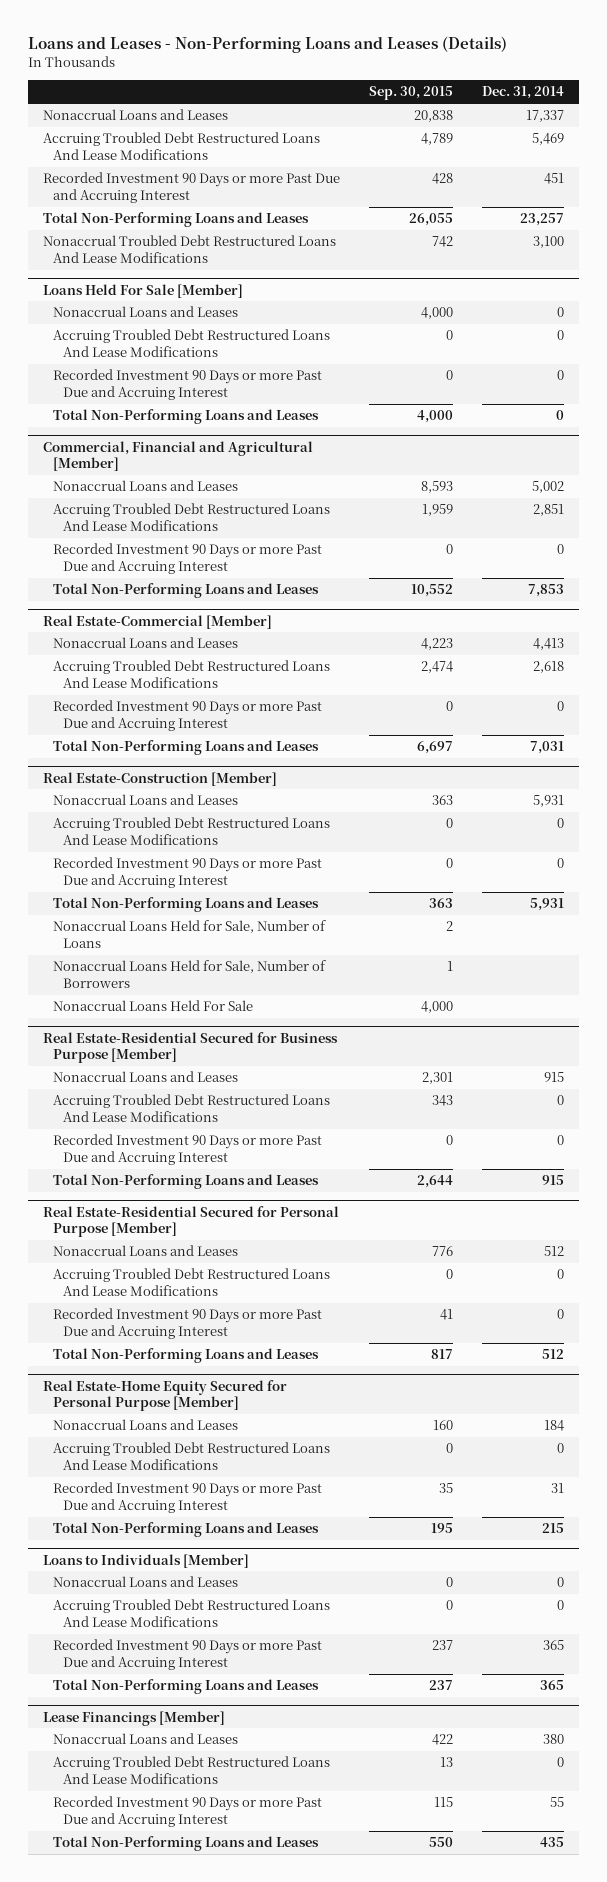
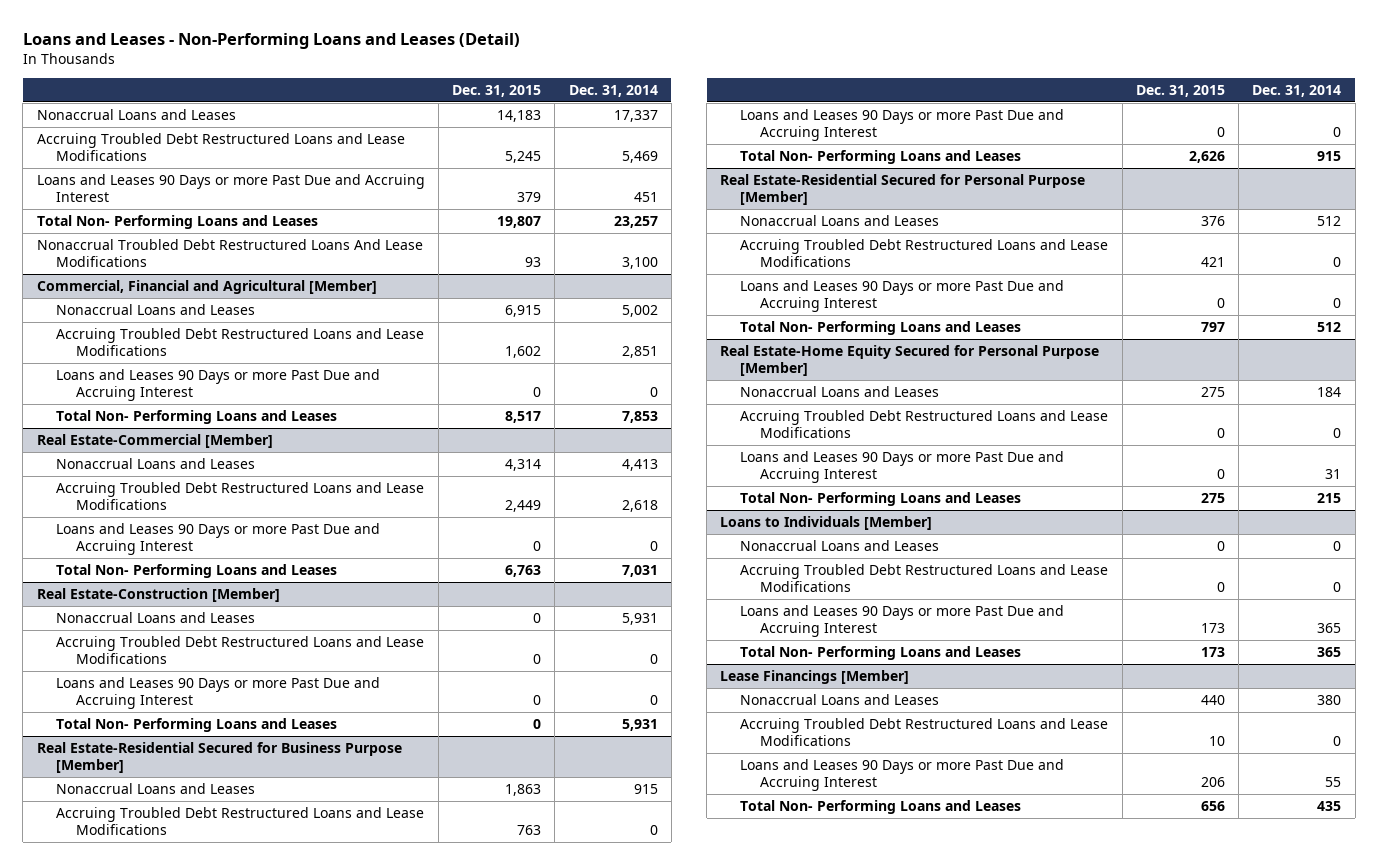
- Loans and Leases - Non-Performing Loans and Leases (Details)
+ Loans and Leases - Non-Performing Loans and Leases (Detail)
- | Sep. 30, 2015 | Dec. 31, 2014
+ | Dec. 31, 2015 | Dec. 31, 2014
- Accruing Troubled Debt Restructured Loans And Lease Modifications | 4,789 | 5,469
- Recorded Investment 90 Days or more Past Due and Accruing Interest | 428 | 451
- Total Non-Performing Loans and Leases | 26,055 | 23,257
+ Accruing Troubled Debt Restructured Loans and Lease Modifications | 5,245 | 5,469
+ Loans and Leases 90 Days or more Past Due and Accruing Interest | 379 | 451
+ Total Non- Performing Loans and Leases | 19,807 | 23,257
- Loans Held For Sale [Member]
- Nonaccrual Loans and Leases | 4,000 | 0
- Accruing Troubled Debt Restructured Loans And Lease Modifications | 0 | 0
- Recorded Investment 90 Days or more Past Due and Accruing Interest | 0 | 0
- Total Non-Performing Loans and Leases | 4,000 | 0
@ Commercial, Financial and Agricultural [Member]
- Accruing Troubled Debt Restructured Loans And Lease Modifications | 1,959 | 2,851
- Recorded Investment 90 Days or more Past Due and Accruing Interest | 0 | 0
- Total Non-Performing Loans and Leases | 10,552 | 7,853
+ Accruing Troubled Debt Restructured Loans and Lease Modifications | 1,602 | 2,851
+ Loans and Leases 90 Days or more Past Due and Accruing Interest | 0 | 0
+ Total Non- Performing Loans and Leases | 8,517 | 7,853
@ Real Estate-Commercial [Member]
- Accruing Troubled Debt Restructured Loans And Lease Modifications | 2,474 | 2,618
- Recorded Investment 90 Days or more Past Due and Accruing Interest | 0 | 0
- Total Non-Performing Loans and Leases | 6,697 | 7,031
+ Accruing Troubled Debt Restructured Loans and Lease Modifications | 2,449 | 2,618
+ Loans and Leases 90 Days or more Past Due and Accruing Interest | 0 | 0
+ Total Non- Performing Loans and Leases | 6,763 | 7,031
@ Real Estate-Construction [Member]
- Accruing Troubled Debt Restructured Loans And Lease Modifications | 0 | 0
- Recorded Investment 90 Days or more Past Due and Accruing Interest | 0 | 0
- Total Non-Performing Loans and Leases | 363 | 5,931
- Nonaccrual Loans Held for Sale, Number of Loans | 2 |
- Nonaccrual Loans Held for Sale, Number of Borrowers | 1 |
- Nonaccrual Loans Held For Sale | 4,000 |
+ Accruing Troubled Debt Restructured Loans and Lease Modifications | 0 | 0
+ Loans and Leases 90 Days or more Past Due and Accruing Interest | 0 | 0
+ Total Non- Performing Loans and Leases | 0 | 5,931
@ Real Estate-Residential Secured for Business Purpose [Member]
- Accruing Troubled Debt Restructured Loans And Lease Modifications | 343 | 0
- Recorded Investment 90 Days or more Past Due and Accruing Interest | 0 | 0
- Total Non-Performing Loans and Leases | 2,644 | 915
+ Accruing Troubled Debt Restructured Loans and Lease Modifications | 763 | 0
+ Loans and Leases 90 Days or more Past Due and Accruing Interest | 0 | 0
+ Total Non- Performing Loans and Leases | 2,626 | 915
@ Real Estate-Residential Secured for Personal Purpose [Member]
- Accruing Troubled Debt Restructured Loans And Lease Modifications | 0 | 0
- Recorded Investment 90 Days or more Past Due and Accruing Interest | 41 | 0
- Total Non-Performing Loans and Leases | 817 | 512
+ Accruing Troubled Debt Restructured Loans and Lease Modifications | 421 | 0
+ Loans and Leases 90 Days or more Past Due and Accruing Interest | 0 | 0
+ Total Non- Performing Loans and Leases | 797 | 512
@ Real Estate-Home Equity Secured for Personal Purpose [Member]
- Accruing Troubled Debt Restructured Loans And Lease Modifications | 0 | 0
- Recorded Investment 90 Days or more Past Due and Accruing Interest | 35 | 31
- Total Non-Performing Loans and Leases | 195 | 215
+ Accruing Troubled Debt Restructured Loans and Lease Modifications | 0 | 0
+ Loans and Leases 90 Days or more Past Due and Accruing Interest | 0 | 31
+ Total Non- Performing Loans and Leases | 275 | 215
@ Loans to Individuals [Member]
- Accruing Troubled Debt Restructured Loans And Lease Modifications | 0 | 0
- Recorded Investment 90 Days or more Past Due and Accruing Interest | 237 | 365
- Total Non-Performing Loans and Leases | 237 | 365
+ Accruing Troubled Debt Restructured Loans and Lease Modifications | 0 | 0
+ Loans and Leases 90 Days or more Past Due and Accruing Interest | 173 | 365
+ Total Non- Performing Loans and Leases | 173 | 365
@ Lease Financings [Member]
- Accruing Troubled Debt Restructured Loans And Lease Modifications | 13 | 0
- Recorded Investment 90 Days or more Past Due and Accruing Interest | 115 | 55
- Total Non-Performing Loans and Leases | 550 | 435
+ Accruing Troubled Debt Restructured Loans and Lease Modifications | 10 | 0
+ Loans and Leases 90 Days or more Past Due and Accruing Interest | 206 | 55
+ Total Non- Performing Loans and Leases | 656 | 435

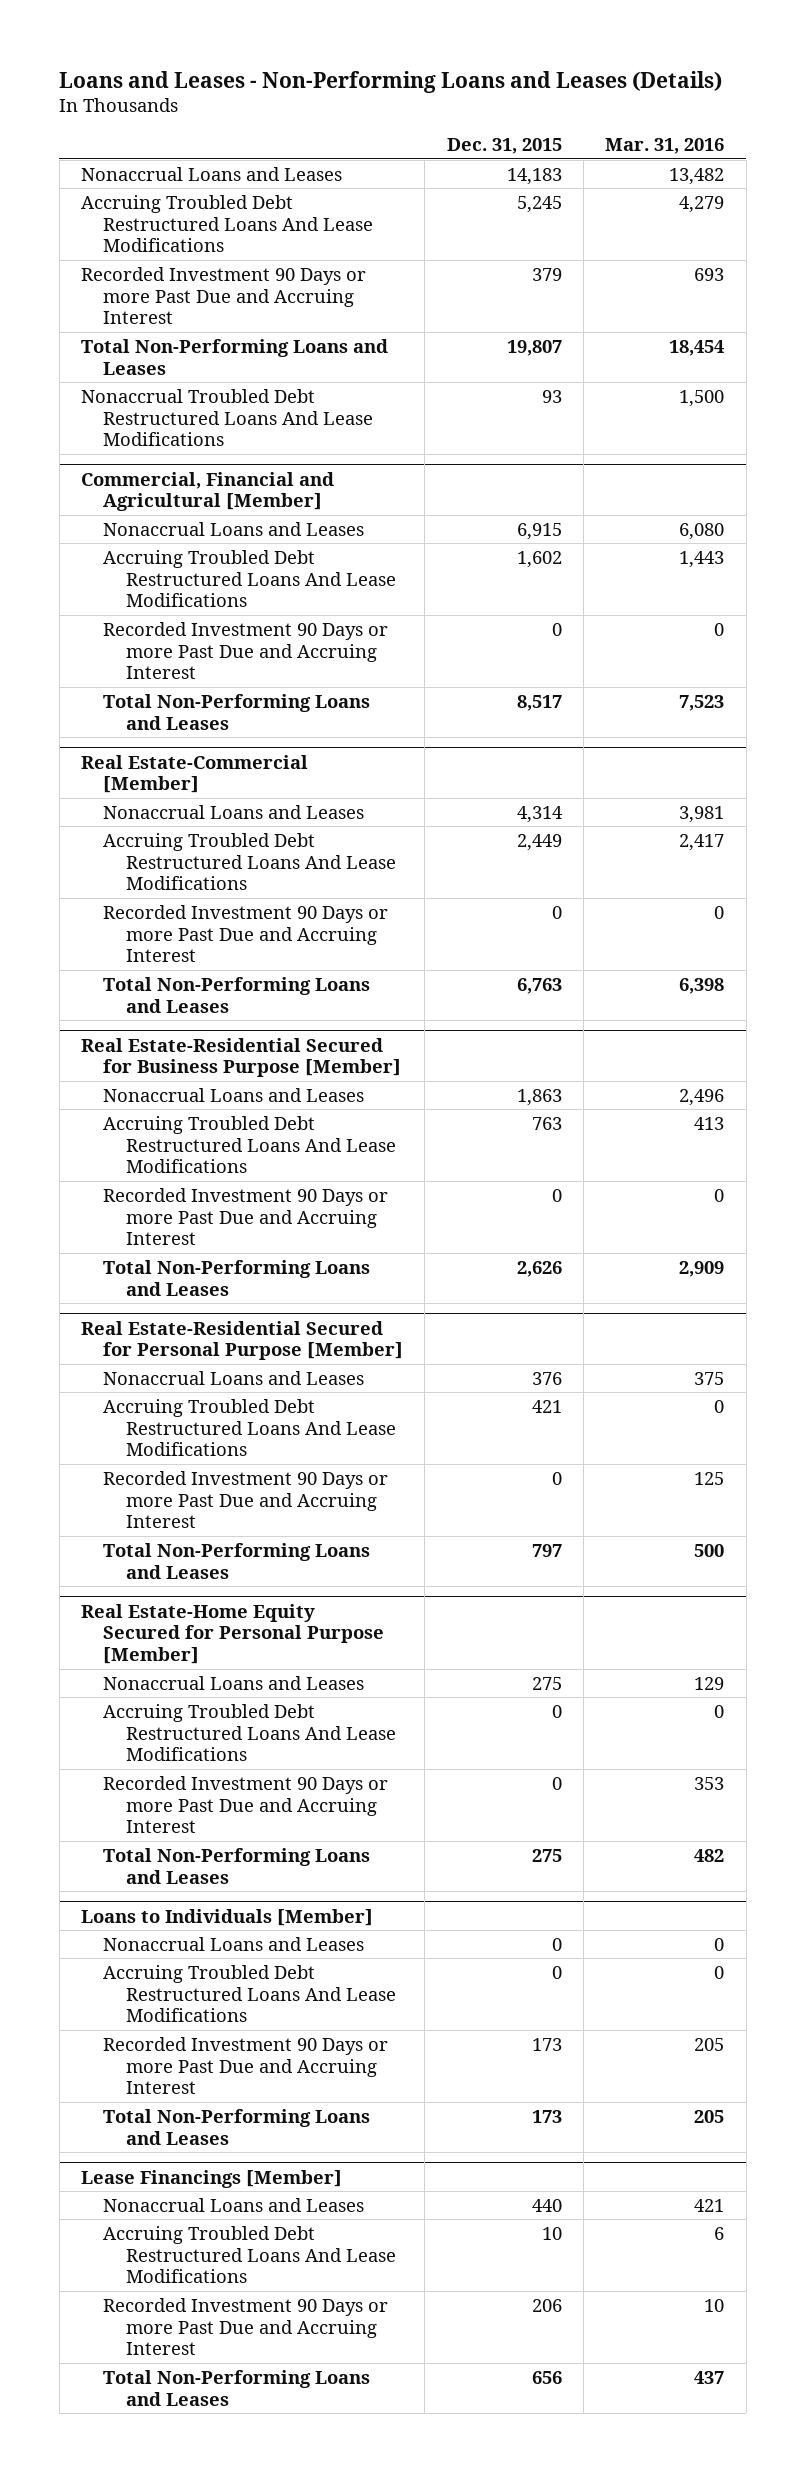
- Loans and Leases - Non-Performing Loans and Leases (Detail)
+ Loans and Leases - Non-Performing Loans and Leases (Details)
- | Dec. 31, 2015 | Dec. 31, 2014
+ | Dec. 31, 2015 | Mar. 31, 2016
- Accruing Troubled Debt Restructured Loans and Lease Modifications | 5,245 | 5,469
- Loans and Leases 90 Days or more Past Due and Accruing Interest | 379 | 451
- Total Non- Performing Loans and Leases | 19,807 | 23,257
+ Accruing Troubled Debt Restructured Loans And Lease Modifications | 5,245 | 4,279
+ Recorded Investment 90 Days or more Past Due and Accruing Interest | 379 | 693
+ Total Non-Performing Loans and Leases | 19,807 | 18,454
@ Commercial, Financial and Agricultural [Member]
- Accruing Troubled Debt Restructured Loans and Lease Modifications | 1,602 | 2,851
- Loans and Leases 90 Days or more Past Due and Accruing Interest | 0 | 0
- Total Non- Performing Loans and Leases | 8,517 | 7,853
+ Accruing Troubled Debt Restructured Loans And Lease Modifications | 1,602 | 1,443
+ Recorded Investment 90 Days or more Past Due and Accruing Interest | 0 | 0
+ Total Non-Performing Loans and Leases | 8,517 | 7,523
@ Real Estate-Commercial [Member]
- Accruing Troubled Debt Restructured Loans and Lease Modifications | 2,449 | 2,618
- Loans and Leases 90 Days or more Past Due and Accruing Interest | 0 | 0
- Total Non- Performing Loans and Leases | 6,763 | 7,031
- Real Estate-Construction [Member]
- Nonaccrual Loans and Leases | 0 | 5,931
- Accruing Troubled Debt Restructured Loans and Lease Modifications | 0 | 0
- Loans and Leases 90 Days or more Past Due and Accruing Interest | 0 | 0
- Total Non- Performing Loans and Leases | 0 | 5,931
@ Real Estate-Commercial [Member]
+ Accruing Troubled Debt Restructured Loans And Lease Modifications | 2,449 | 2,417
+ Recorded Investment 90 Days or more Past Due and Accruing Interest | 0 | 0
+ Total Non-Performing Loans and Leases | 6,763 | 6,398
@ Real Estate-Residential Secured for Business Purpose [Member]
- Accruing Troubled Debt Restructured Loans and Lease Modifications | 763 | 0
- Loans and Leases 90 Days or more Past Due and Accruing Interest | 0 | 0
- Total Non- Performing Loans and Leases | 2,626 | 915
+ Accruing Troubled Debt Restructured Loans And Lease Modifications | 763 | 413
+ Recorded Investment 90 Days or more Past Due and Accruing Interest | 0 | 0
+ Total Non-Performing Loans and Leases | 2,626 | 2,909
@ Real Estate-Residential Secured for Personal Purpose [Member]
- Accruing Troubled Debt Restructured Loans and Lease Modifications | 421 | 0
- Loans and Leases 90 Days or more Past Due and Accruing Interest | 0 | 0
- Total Non- Performing Loans and Leases | 797 | 512
+ Accruing Troubled Debt Restructured Loans And Lease Modifications | 421 | 0
+ Recorded Investment 90 Days or more Past Due and Accruing Interest | 0 | 125
+ Total Non-Performing Loans and Leases | 797 | 500
@ Real Estate-Home Equity Secured for Personal Purpose [Member]
- Accruing Troubled Debt Restructured Loans and Lease Modifications | 0 | 0
- Loans and Leases 90 Days or more Past Due and Accruing Interest | 0 | 31
- Total Non- Performing Loans and Leases | 275 | 215
+ Accruing Troubled Debt Restructured Loans And Lease Modifications | 0 | 0
+ Recorded Investment 90 Days or more Past Due and Accruing Interest | 0 | 353
+ Total Non-Performing Loans and Leases | 275 | 482
@ Loans to Individuals [Member]
- Accruing Troubled Debt Restructured Loans and Lease Modifications | 0 | 0
- Loans and Leases 90 Days or more Past Due and Accruing Interest | 173 | 365
- Total Non- Performing Loans and Leases | 173 | 365
+ Accruing Troubled Debt Restructured Loans And Lease Modifications | 0 | 0
+ Recorded Investment 90 Days or more Past Due and Accruing Interest | 173 | 205
+ Total Non-Performing Loans and Leases | 173 | 205
@ Lease Financings [Member]
- Accruing Troubled Debt Restructured Loans and Lease Modifications | 10 | 0
- Loans and Leases 90 Days or more Past Due and Accruing Interest | 206 | 55
- Total Non- Performing Loans and Leases | 656 | 435
+ Accruing Troubled Debt Restructured Loans And Lease Modifications | 10 | 6
+ Recorded Investment 90 Days or more Past Due and Accruing Interest | 206 | 10
+ Total Non-Performing Loans and Leases | 656 | 437

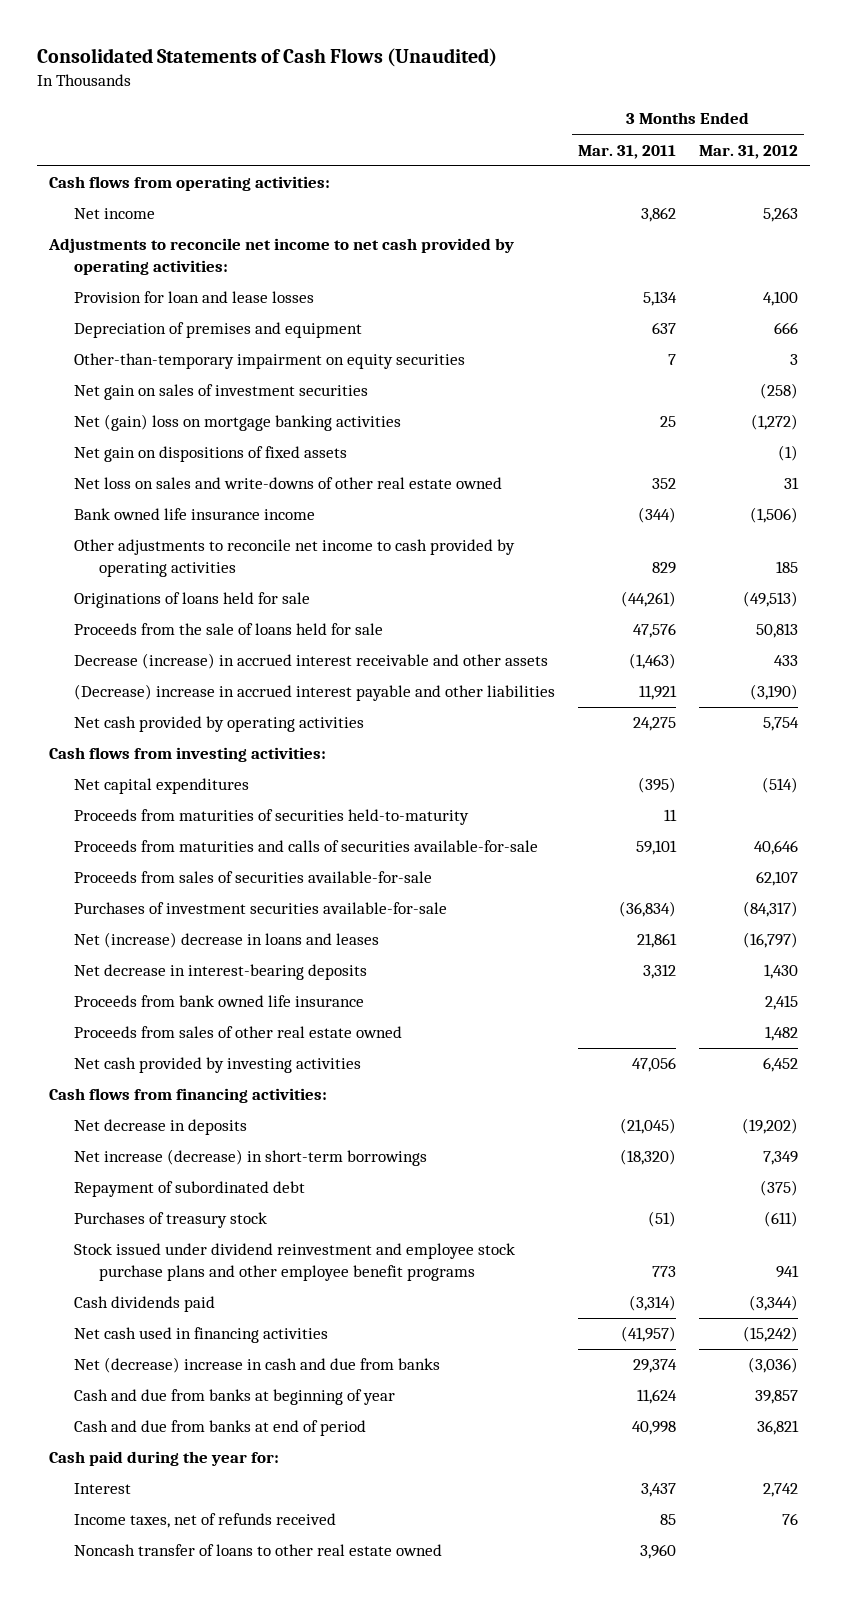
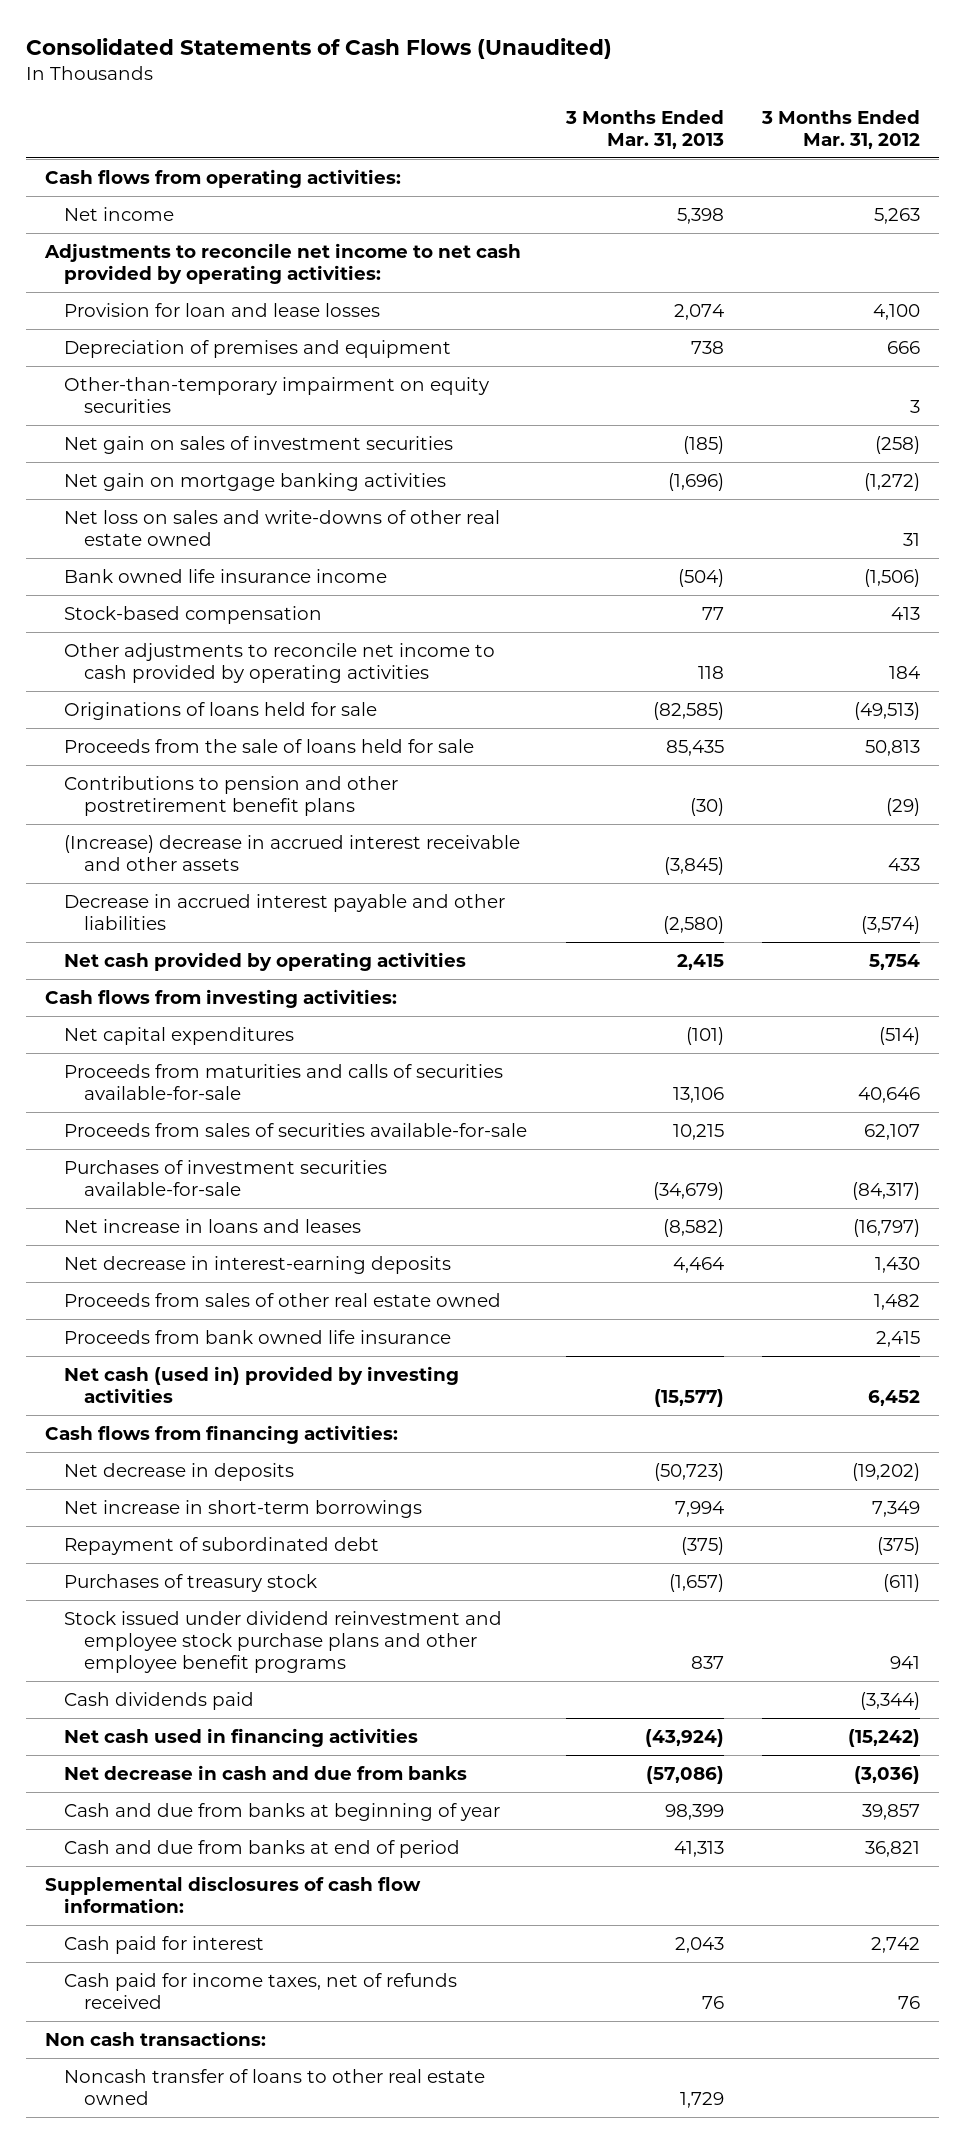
- | 3 Months Ended Mar. 31, 2011 | 3 Months Ended Mar. 31, 2012
+ | 3 Months Ended Mar. 31, 2013 | 3 Months Ended Mar. 31, 2012
- Net (gain) loss on mortgage banking activities | 25 | (1,272)
- Net gain on dispositions of fixed assets | | (1)
+ Net gain on mortgage banking activities | (1,696) | (1,272)
- Other adjustments to reconcile net income to cash provided by operating activities | 829 | 185
+ Stock-based compensation | 77 | 413
+ Other adjustments to reconcile net income to cash provided by operating activities | 118 | 184
- Decrease (increase) in accrued interest receivable and other assets | (1,463) | 433
- (Decrease) increase in accrued interest payable and other liabilities | 11,921 | (3,190)
+ Contributions to pension and other postretirement benefit plans | (30) | (29)
+ (Increase) decrease in accrued interest receivable and other assets | (3,845) | 433
+ Decrease in accrued interest payable and other liabilities | (2,580) | (3,574)
- Proceeds from maturities of securities held-to-maturity | 11 |
- Net (increase) decrease in loans and leases | 21,861 | (16,797)
- Net decrease in interest-bearing deposits | 3,312 | 1,430
+ Net increase in loans and leases | (8,582) | (16,797)
+ Net decrease in interest-earning deposits | 4,464 | 1,430
- Net cash provided by investing activities | 47,056 | 6,452
moved down: Proceeds from bank owned life insurance | | 2,415
+ Net cash (used in) provided by investing activities | (15,577) | 6,452
- Net increase (decrease) in short-term borrowings | (18,320) | 7,349
+ Net increase in short-term borrowings | 7,994 | 7,349
- Net (decrease) increase in cash and due from banks | 29,374 | (3,036)
+ Net decrease in cash and due from banks | (57,086) | (3,036)
- Cash paid during the year for:
- Interest | 3,437 | 2,742
- Income taxes, net of refunds received | 85 | 76
+ Supplemental disclosures of cash flow information:
+ Cash paid for interest | 2,043 | 2,742
+ Cash paid for income taxes, net of refunds received | 76 | 76
+ Non cash transactions:

